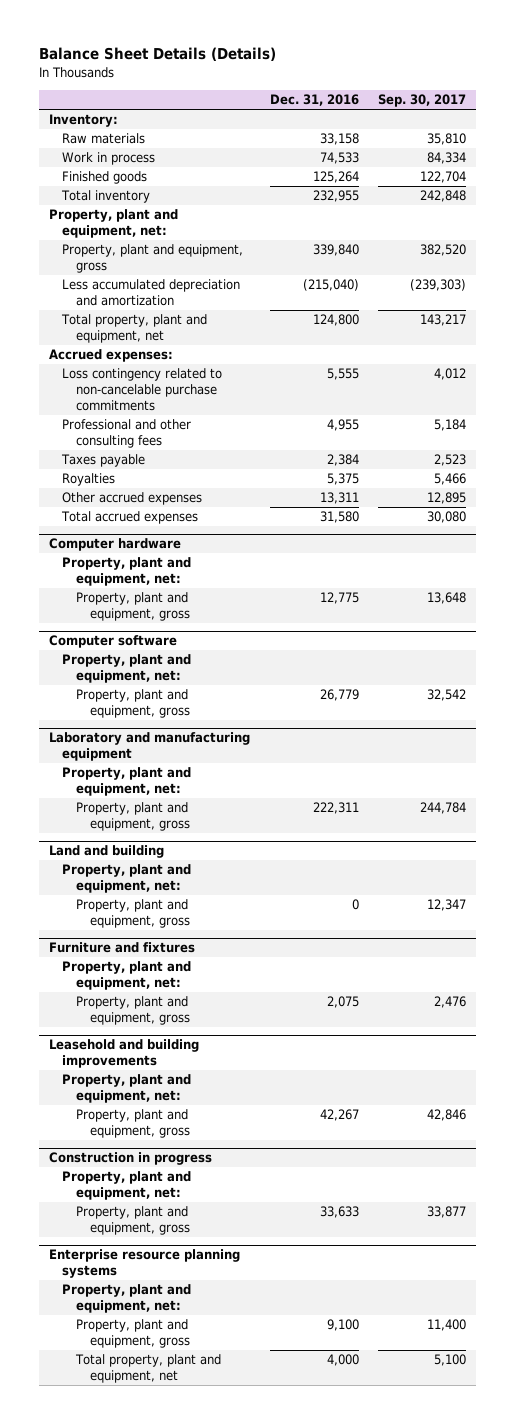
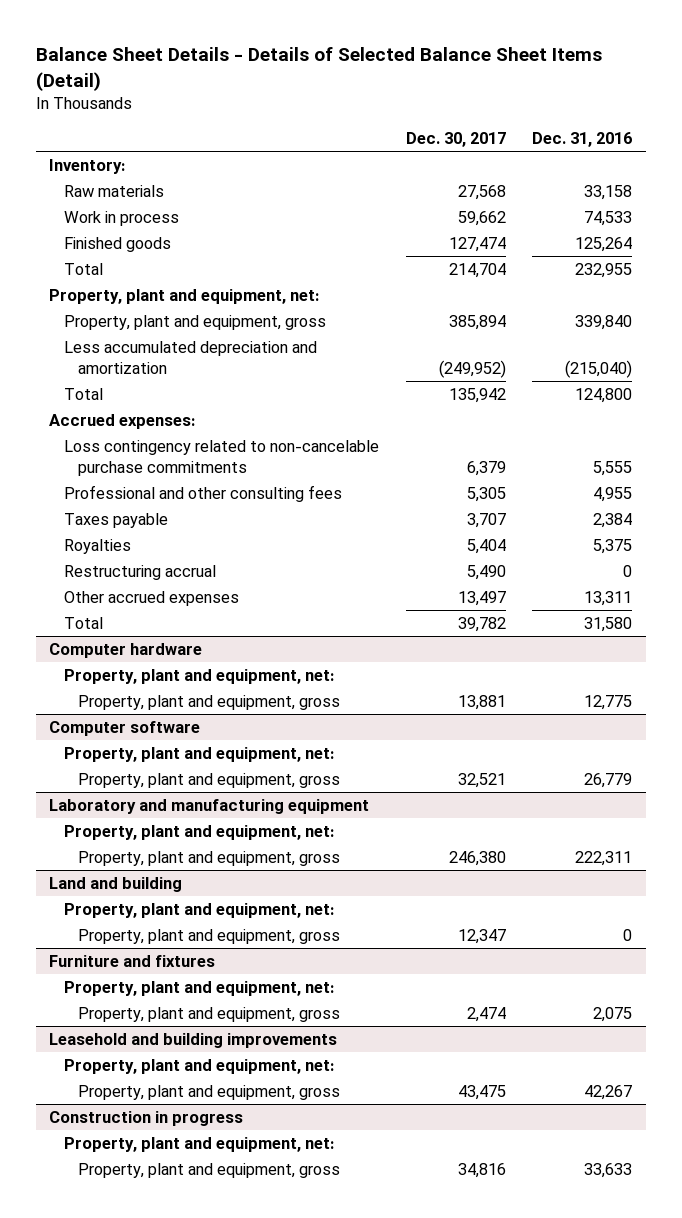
- Balance Sheet Details (Details)
+ Balance Sheet Details - Details of Selected Balance Sheet Items (Detail)
- | Dec. 31, 2016 | Sep. 30, 2017
+ | Dec. 30, 2017 | Dec. 31, 2016
- Total inventory | 232,955 | 242,848
+ Total | 214,704 | 232,955
- Total property, plant and equipment, net | 124,800 | 143,217
+ Total | 135,942 | 124,800
+ Restructuring accrual | 5,490 | 0
- Total accrued expenses | 31,580 | 30,080
+ Total | 39,782 | 31,580
- Enterprise resource planning systems
- Property, plant and equipment, net:
- Property, plant and equipment, gross | 9,100 | 11,400
- Total property, plant and equipment, net | 4,000 | 5,100

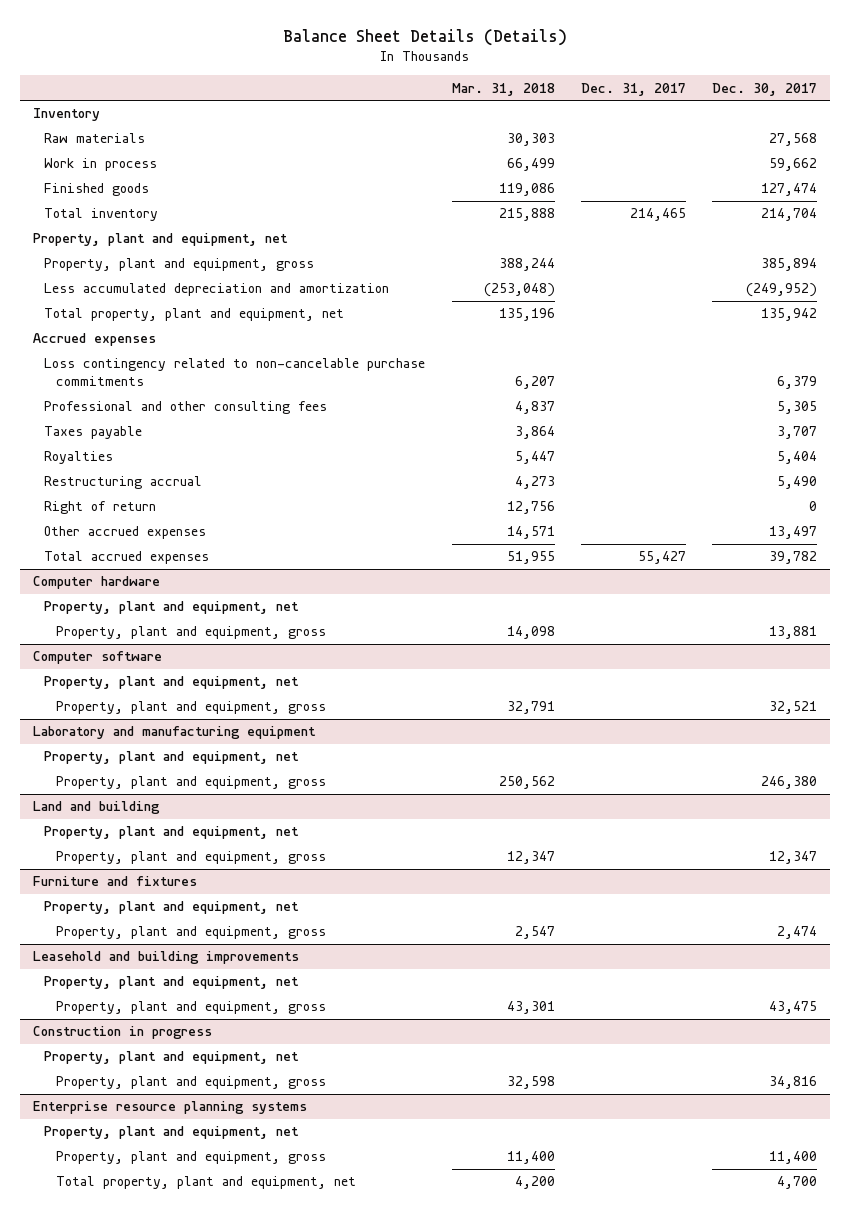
- Balance Sheet Details - Details of Selected Balance Sheet Items (Detail)
+ Balance Sheet Details (Details)
- | Dec. 30, 2017 | Dec. 31, 2016
+ | Mar. 31, 2018 | Dec. 31, 2017 | Dec. 30, 2017
- Inventory:
+ Inventory
- Total | 214,704 | 232,955
- Property, plant and equipment, net:
+ Total inventory | 215,888 | 214,465 | 214,704
+ Property, plant and equipment, net
- Total | 135,942 | 124,800
- Accrued expenses:
+ Total property, plant and equipment, net | 135,196 | | 135,942
+ Accrued expenses
+ Right of return | 12,756 | | 0
- Total | 39,782 | 31,580
+ Total accrued expenses | 51,955 | 55,427 | 39,782
@ Computer hardware
- Property, plant and equipment, net:
+ Property, plant and equipment, net
@ Computer software
- Property, plant and equipment, net:
+ Property, plant and equipment, net
@ Laboratory and manufacturing equipment
- Property, plant and equipment, net:
+ Property, plant and equipment, net
@ Land and building
- Property, plant and equipment, net:
+ Property, plant and equipment, net
@ Furniture and fixtures
- Property, plant and equipment, net:
+ Property, plant and equipment, net
@ Leasehold and building improvements
- Property, plant and equipment, net:
+ Property, plant and equipment, net
@ Construction in progress
- Property, plant and equipment, net:
+ Property, plant and equipment, net
+ Enterprise resource planning systems
+ Property, plant and equipment, net
+ Property, plant and equipment, gross | 11,400 | | 11,400
+ Total property, plant and equipment, net | 4,200 | | 4,700

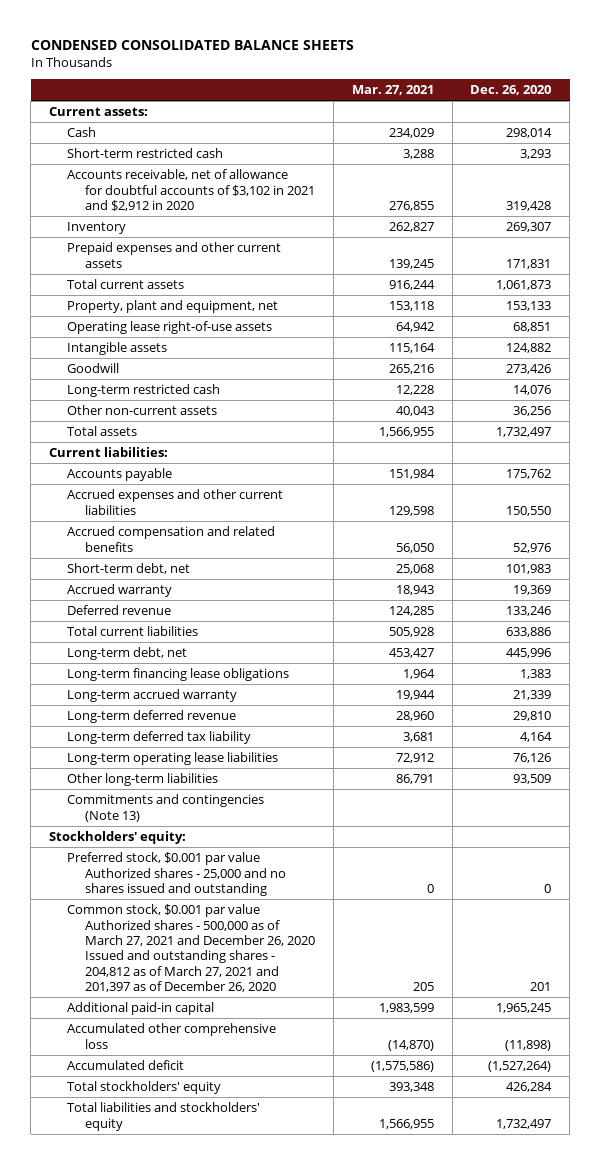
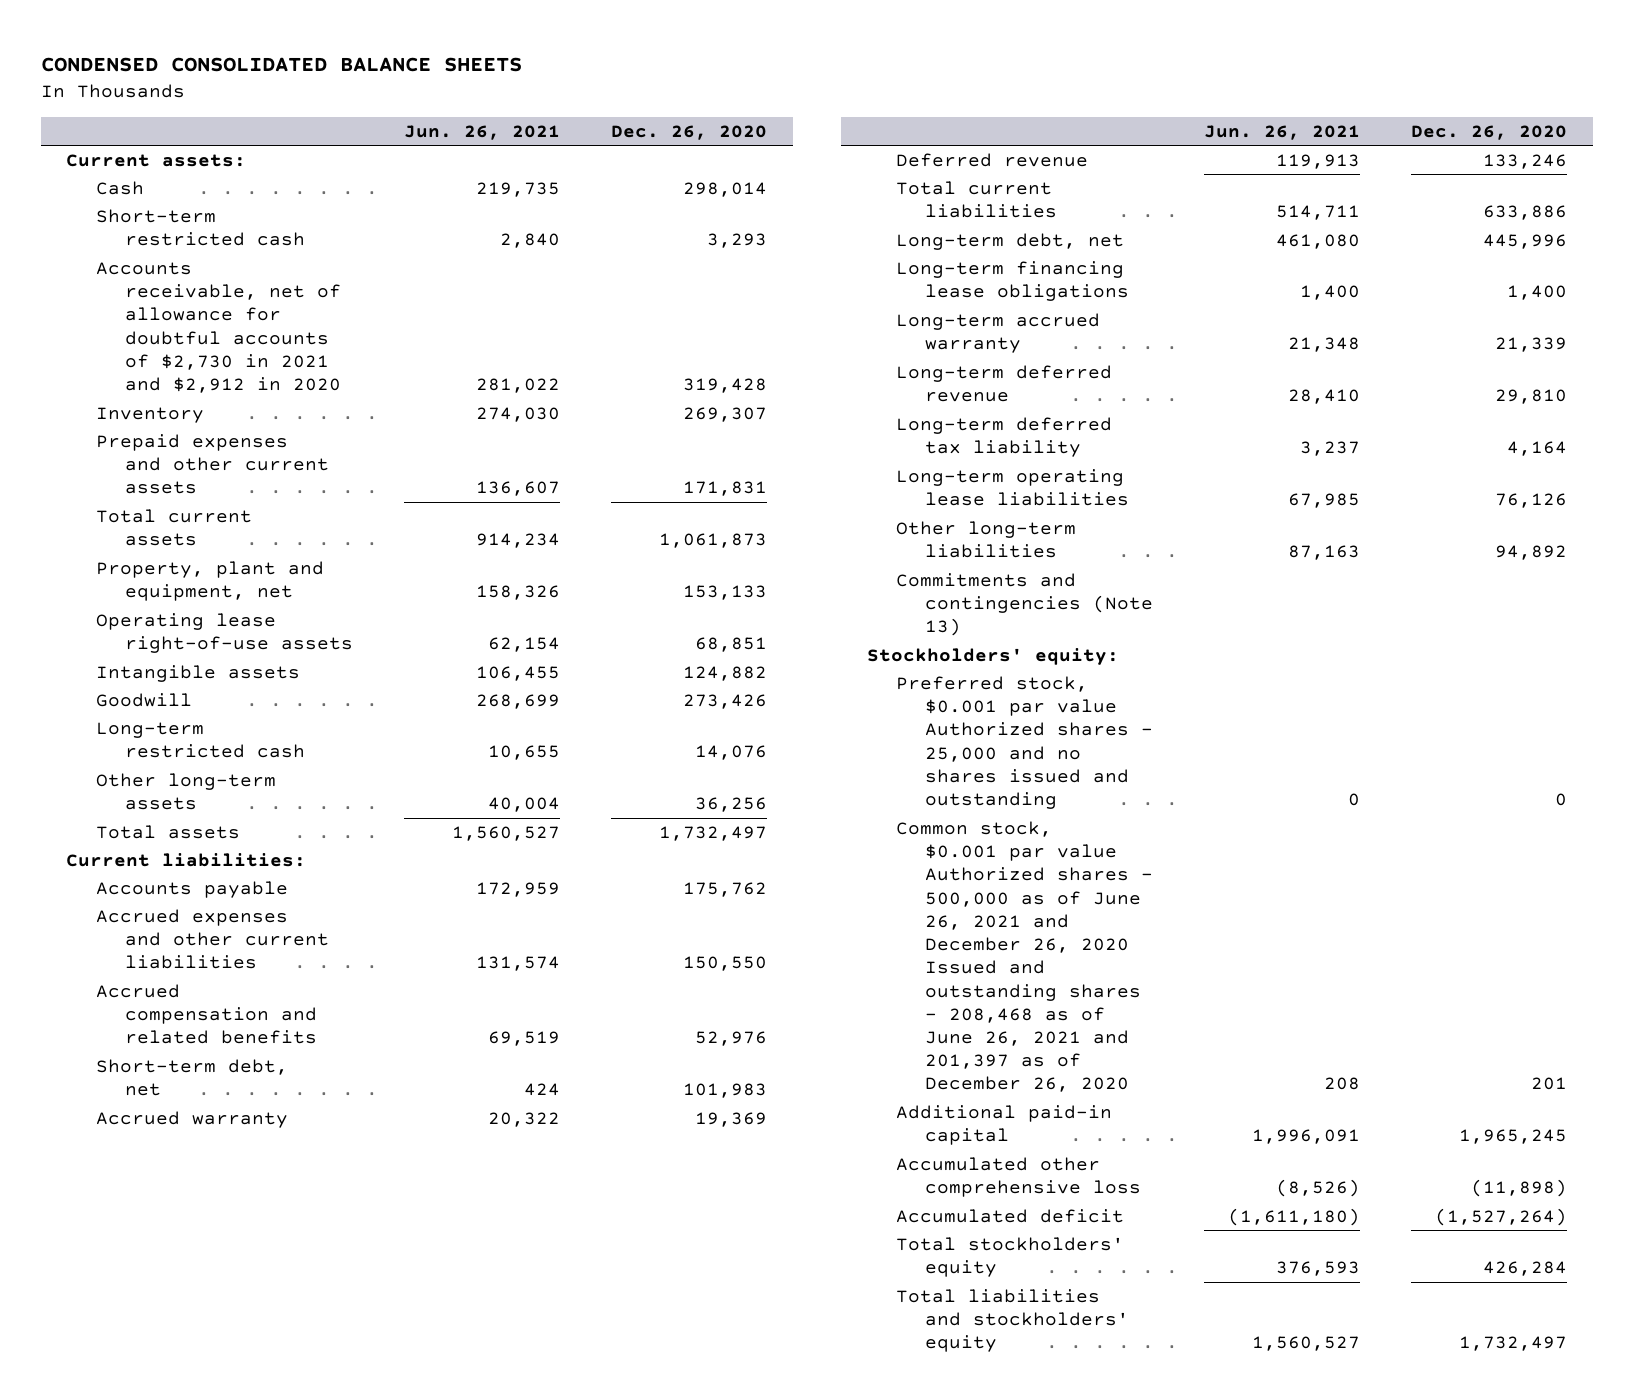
- | Mar. 27, 2021 | Dec. 26, 2020
+ | Jun. 26, 2021 | Dec. 26, 2020
- Accounts receivable, net of allowance for doubtful accounts of $3,102 in 2021 and $2,912 in 2020 | 276,855 | 319,428
+ Accounts receivable, net of allowance for doubtful accounts of $2,730 in 2021 and $2,912 in 2020 | 281,022 | 319,428
- Other non-current assets | 40,043 | 36,256
+ Other long-term assets | 40,004 | 36,256
- Long-term financing lease obligations | 1,964 | 1,383
+ Long-term financing lease obligations | 1,400 | 1,400
- Other long-term liabilities | 86,791 | 93,509
+ Other long-term liabilities | 87,163 | 94,892
- Common stock, $0.001 par value Authorized shares - 500,000 as of March 27, 2021 and December 26, 2020 Issued and outstanding shares - 204,812 as of March 27, 2021 and 201,397 as of December 26, 2020 | 205 | 201
+ Common stock, $0.001 par value Authorized shares - 500,000 as of June 26, 2021 and December 26, 2020 Issued and outstanding shares - 208,468 as of June 26, 2021 and 201,397 as of December 26, 2020 | 208 | 201

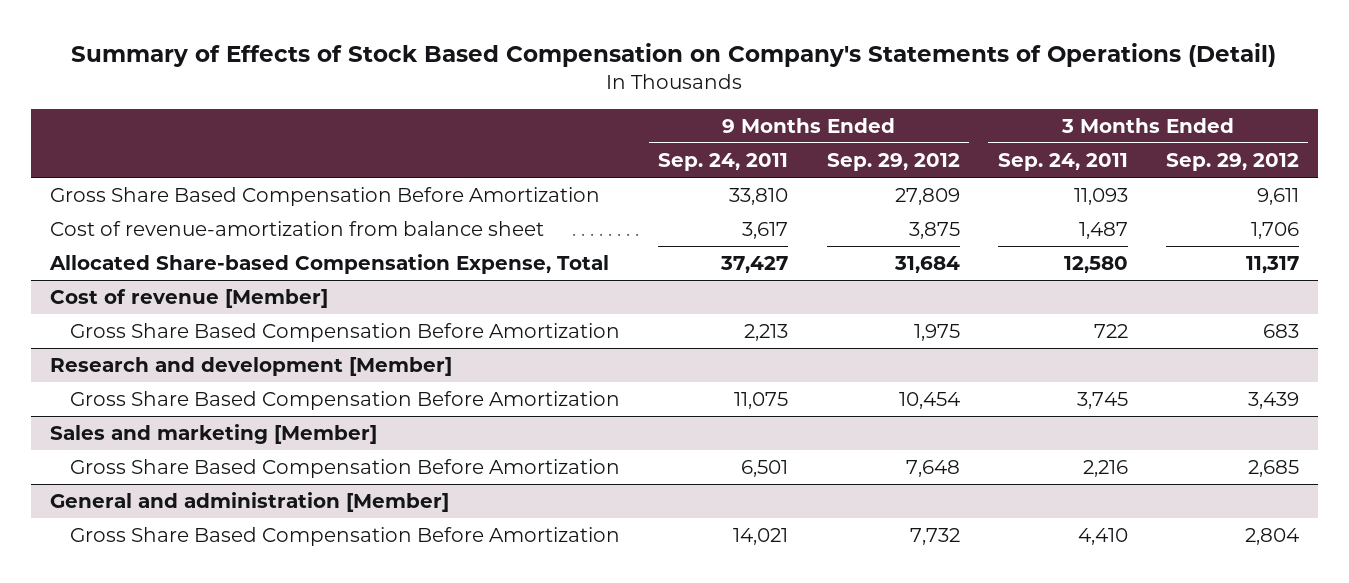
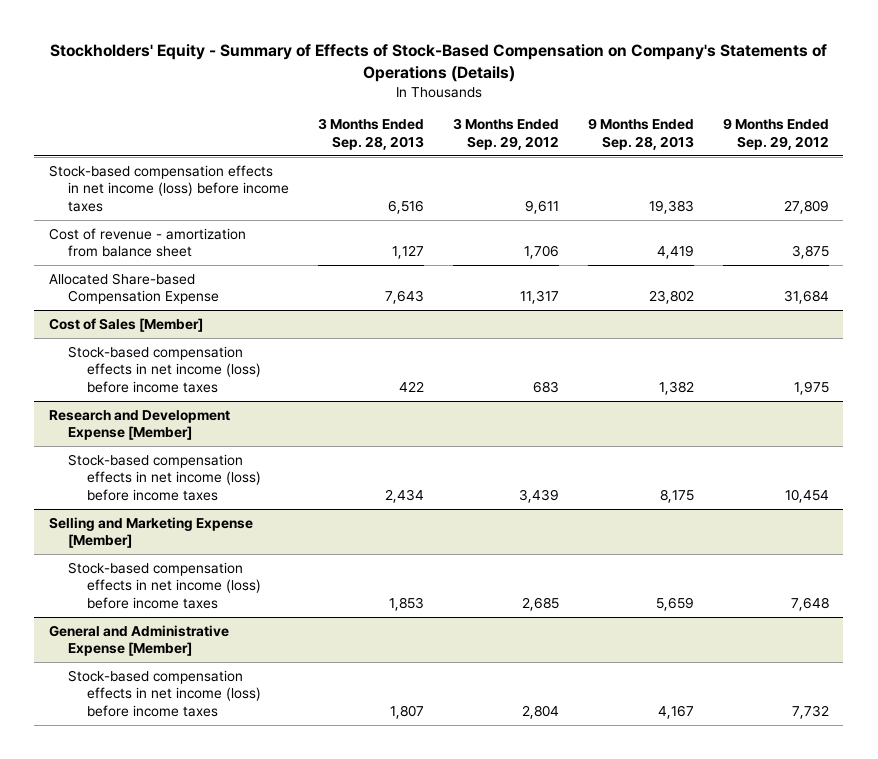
- Summary of Effects of Stock Based Compensation on Company's Statements of Operations (Detail)
+ Stockholders' Equity - Summary of Effects of Stock-Based Compensation on Company's Statements of Operations (Details)
- | 9 Months Ended Sep. 24, 2011 | 9 Months Ended Sep. 29, 2012 | 3 Months Ended Sep. 24, 2011 | 3 Months Ended Sep. 29, 2012
+ | 3 Months Ended Sep. 28, 2013 | 3 Months Ended Sep. 29, 2012 | 9 Months Ended Sep. 28, 2013 | 9 Months Ended Sep. 29, 2012
- Gross Share Based Compensation Before Amortization | 33,810 | 27,809 | 11,093 | 9,611
- Cost of revenue-amortization from balance sheet | 3,617 | 3,875 | 1,487 | 1,706
- Allocated Share-based Compensation Expense, Total | 37,427 | 31,684 | 12,580 | 11,317
- Cost of revenue [Member]
- Gross Share Based Compensation Before Amortization | 2,213 | 1,975 | 722 | 683
- Research and development [Member]
- Gross Share Based Compensation Before Amortization | 11,075 | 10,454 | 3,745 | 3,439
- Sales and marketing [Member]
- Gross Share Based Compensation Before Amortization | 6,501 | 7,648 | 2,216 | 2,685
- General and administration [Member]
- Gross Share Based Compensation Before Amortization | 14,021 | 7,732 | 4,410 | 2,804
+ Stock-based compensation effects in net income (loss) before income taxes | 6,516 | 9,611 | 19,383 | 27,809
+ Cost of revenue - amortization from balance sheet | 1,127 | 1,706 | 4,419 | 3,875
+ Allocated Share-based Compensation Expense | 7,643 | 11,317 | 23,802 | 31,684
+ Cost of Sales [Member]
+ Stock-based compensation effects in net income (loss) before income taxes | 422 | 683 | 1,382 | 1,975
+ Research and Development Expense [Member]
+ Stock-based compensation effects in net income (loss) before income taxes | 2,434 | 3,439 | 8,175 | 10,454
+ Selling and Marketing Expense [Member]
+ Stock-based compensation effects in net income (loss) before income taxes | 1,853 | 2,685 | 5,659 | 7,648
+ General and Administrative Expense [Member]
+ Stock-based compensation effects in net income (loss) before income taxes | 1,807 | 2,804 | 4,167 | 7,732

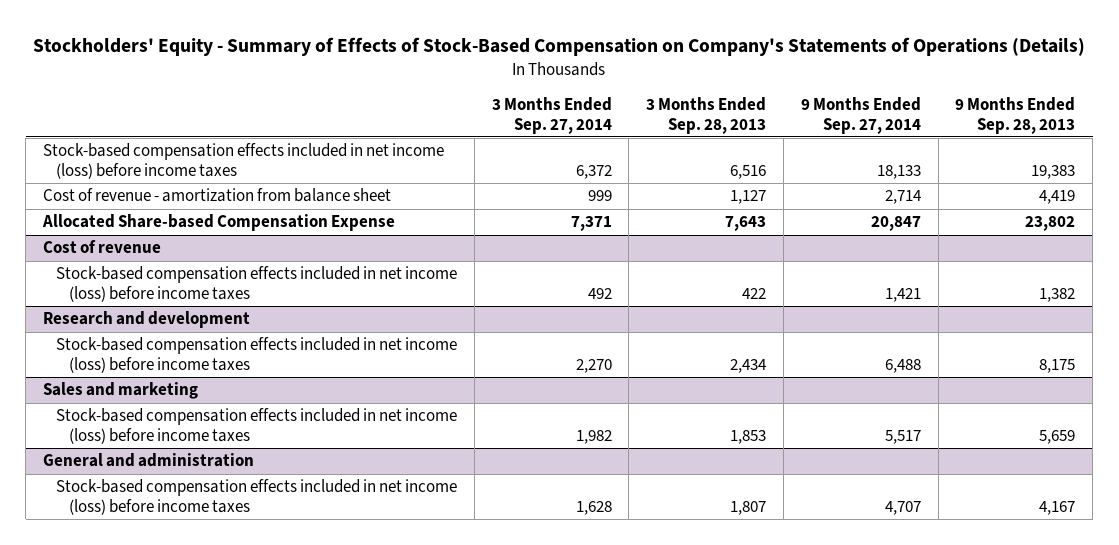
- | 3 Months Ended Sep. 28, 2013 | 3 Months Ended Sep. 29, 2012 | 9 Months Ended Sep. 28, 2013 | 9 Months Ended Sep. 29, 2012
+ | 3 Months Ended Sep. 27, 2014 | 3 Months Ended Sep. 28, 2013 | 9 Months Ended Sep. 27, 2014 | 9 Months Ended Sep. 28, 2013
- Stock-based compensation effects in net income (loss) before income taxes | 6,516 | 9,611 | 19,383 | 27,809
+ Stock-based compensation effects included in net income (loss) before income taxes | 6,372 | 6,516 | 18,133 | 19,383
- Cost of Sales [Member]
- Stock-based compensation effects in net income (loss) before income taxes | 422 | 683 | 1,382 | 1,975
- Research and Development Expense [Member]
- Stock-based compensation effects in net income (loss) before income taxes | 2,434 | 3,439 | 8,175 | 10,454
- Selling and Marketing Expense [Member]
- Stock-based compensation effects in net income (loss) before income taxes | 1,853 | 2,685 | 5,659 | 7,648
- General and Administrative Expense [Member]
- Stock-based compensation effects in net income (loss) before income taxes | 1,807 | 2,804 | 4,167 | 7,732
+ Cost of revenue
+ Stock-based compensation effects included in net income (loss) before income taxes | 492 | 422 | 1,421 | 1,382
+ Research and development
+ Stock-based compensation effects included in net income (loss) before income taxes | 2,270 | 2,434 | 6,488 | 8,175
+ Sales and marketing
+ Stock-based compensation effects included in net income (loss) before income taxes | 1,982 | 1,853 | 5,517 | 5,659
+ General and administration
+ Stock-based compensation effects included in net income (loss) before income taxes | 1,628 | 1,807 | 4,707 | 4,167

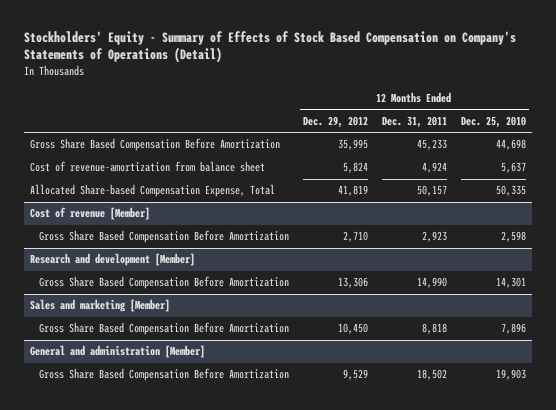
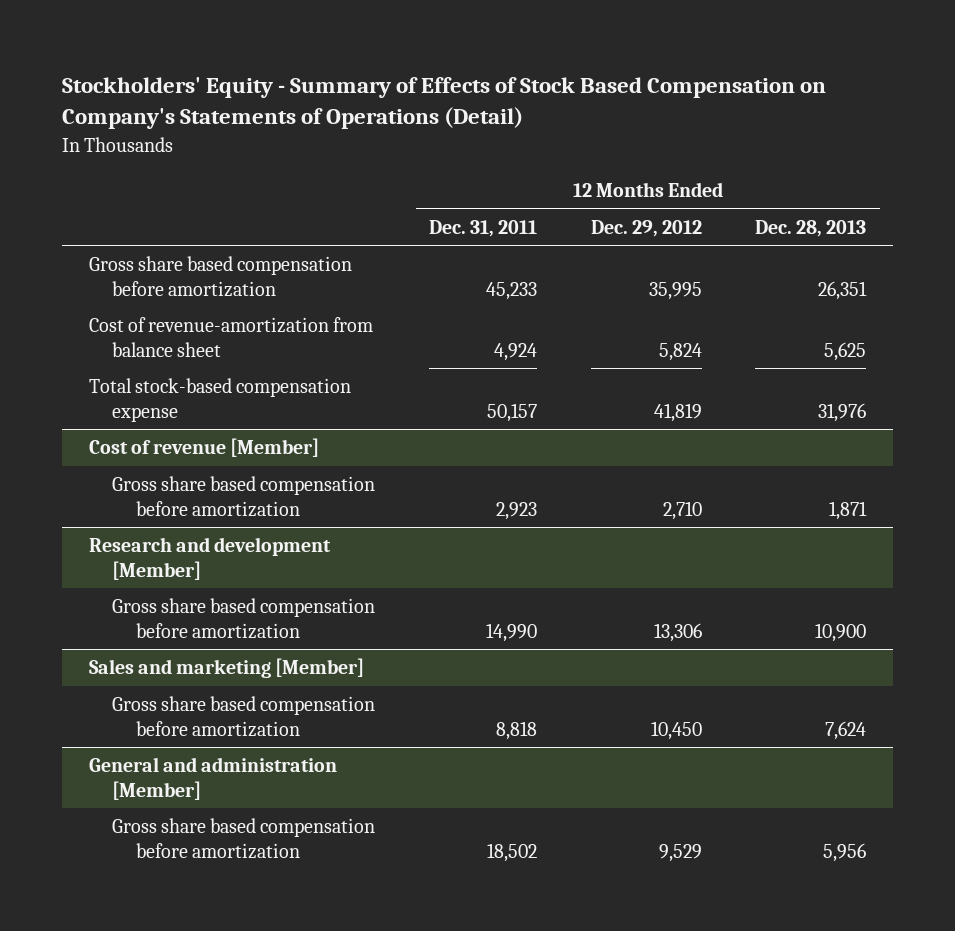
- | 12 Months Ended Dec. 29, 2012 | 12 Months Ended Dec. 31, 2011 | 12 Months Ended Dec. 25, 2010
+ | 12 Months Ended Dec. 31, 2011 | 12 Months Ended Dec. 29, 2012 | 12 Months Ended Dec. 28, 2013
- Gross Share Based Compensation Before Amortization | 35,995 | 45,233 | 44,698
+ Gross share based compensation before amortization | 45,233 | 35,995 | 26,351
- Allocated Share-based Compensation Expense, Total | 41,819 | 50,157 | 50,335
+ Total stock-based compensation expense | 50,157 | 41,819 | 31,976
@ Cost of revenue [Member]
- Gross Share Based Compensation Before Amortization | 2,710 | 2,923 | 2,598
+ Gross share based compensation before amortization | 2,923 | 2,710 | 1,871
@ Research and development [Member]
- Gross Share Based Compensation Before Amortization | 13,306 | 14,990 | 14,301
+ Gross share based compensation before amortization | 14,990 | 13,306 | 10,900
@ Sales and marketing [Member]
- Gross Share Based Compensation Before Amortization | 10,450 | 8,818 | 7,896
+ Gross share based compensation before amortization | 8,818 | 10,450 | 7,624
@ General and administration [Member]
- Gross Share Based Compensation Before Amortization | 9,529 | 18,502 | 19,903
+ Gross share based compensation before amortization | 18,502 | 9,529 | 5,956

